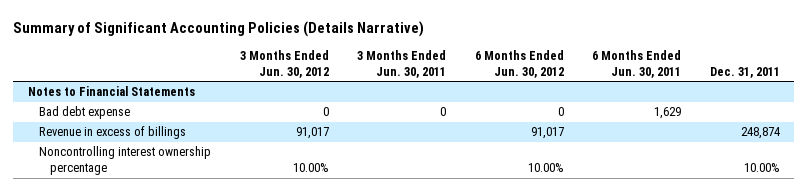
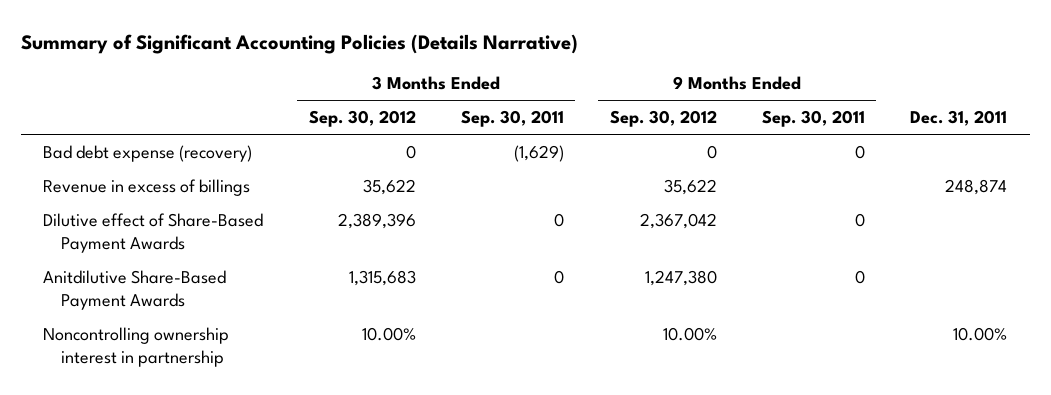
- | 3 Months Ended Jun. 30, 2012 | 3 Months Ended Jun. 30, 2011 | 6 Months Ended Jun. 30, 2012 | 6 Months Ended Jun. 30, 2011 | Dec. 31, 2011
+ | 3 Months Ended Sep. 30, 2012 | 3 Months Ended Sep. 30, 2011 | 9 Months Ended Sep. 30, 2012 | 9 Months Ended Sep. 30, 2011 | Dec. 31, 2011
- Notes to Financial Statements
- Bad debt expense | 0 | 0 | 0 | 1,629 |
+ Bad debt expense (recovery) | 0 | (1,629) | 0 | 0 |
- Noncontrolling interest ownership percentage | 10.00% | | 10.00% | | 10.00%
+ Dilutive effect of Share-Based Payment Awards | 2,389,396 | 0 | 2,367,042 | 0 |
+ Anitdilutive Share-Based Payment Awards | 1,315,683 | 0 | 1,247,380 | 0 |
+ Noncontrolling ownership interest in partnership | 10.00% | | 10.00% | | 10.00%

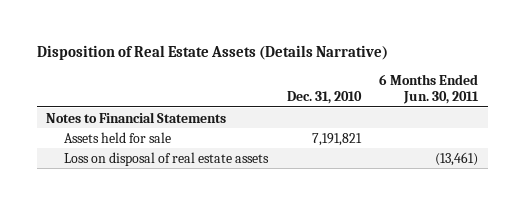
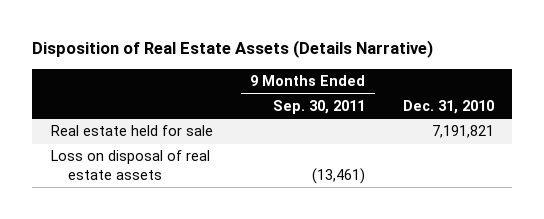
- | Dec. 31, 2010 | 6 Months Ended Jun. 30, 2011
+ | 9 Months Ended Sep. 30, 2011 | Dec. 31, 2010
- Notes to Financial Statements
- Assets held for sale | 7,191,821 |
+ Real estate held for sale | | 7,191,821

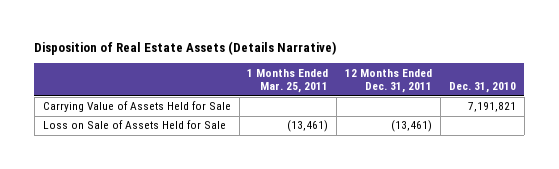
- | 9 Months Ended Sep. 30, 2011 | Dec. 31, 2010
+ | 1 Months Ended Mar. 25, 2011 | 12 Months Ended Dec. 31, 2011 | Dec. 31, 2010
- Real estate held for sale | | 7,191,821
- Loss on disposal of real estate assets | (13,461) |
+ Carrying Value of Assets Held for Sale | | | 7,191,821
+ Loss on Sale of Assets Held for Sale | (13,461) | (13,461) |

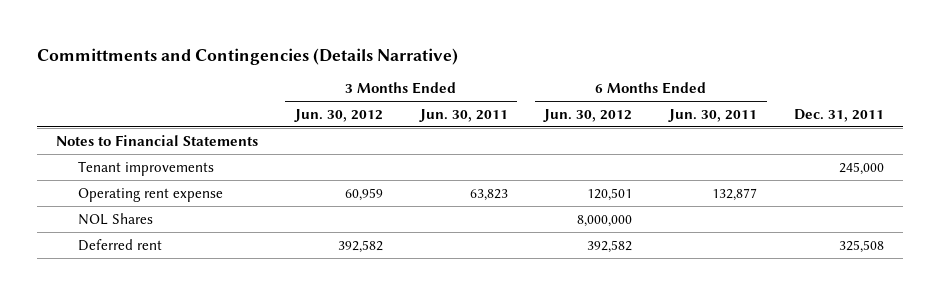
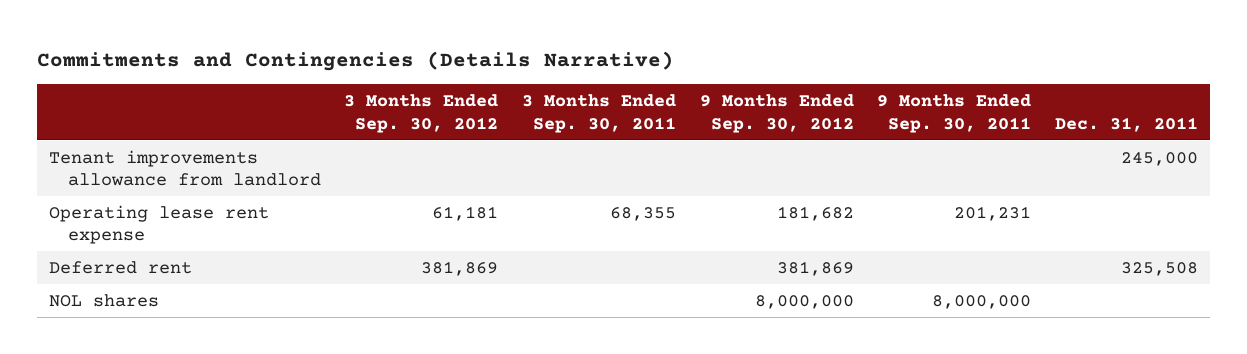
- Committments and Contingencies (Details Narrative)
+ Commitments and Contingencies (Details Narrative)
- | 3 Months Ended Jun. 30, 2012 | 3 Months Ended Jun. 30, 2011 | 6 Months Ended Jun. 30, 2012 | 6 Months Ended Jun. 30, 2011 | Dec. 31, 2011
+ | 3 Months Ended Sep. 30, 2012 | 3 Months Ended Sep. 30, 2011 | 9 Months Ended Sep. 30, 2012 | 9 Months Ended Sep. 30, 2011 | Dec. 31, 2011
- Notes to Financial Statements
- Tenant improvements | | | | | 245,000
- Operating rent expense | 60,959 | 63,823 | 120,501 | 132,877 |
- NOL Shares | | | 8,000,000 | |
+ Tenant improvements allowance from landlord | | | | | 245,000
+ Operating lease rent expense | 61,181 | 68,355 | 181,682 | 201,231 |
+ NOL shares | | | 8,000,000 | 8,000,000 |

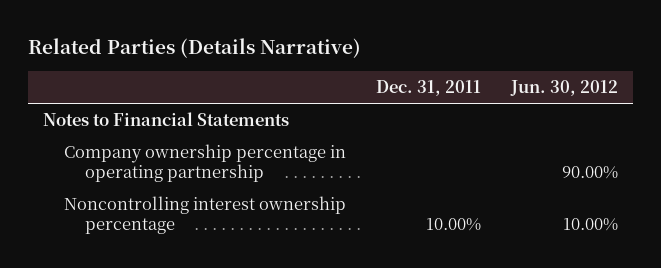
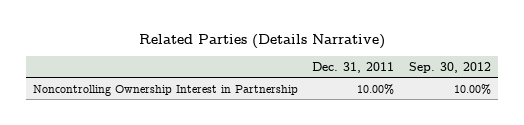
- | Dec. 31, 2011 | Jun. 30, 2012
+ | Dec. 31, 2011 | Sep. 30, 2012
- Notes to Financial Statements
- Company ownership percentage in operating partnership | | 90.00%
- Noncontrolling interest ownership percentage | 10.00% | 10.00%
+ Noncontrolling Ownership Interest in Partnership | 10.00% | 10.00%

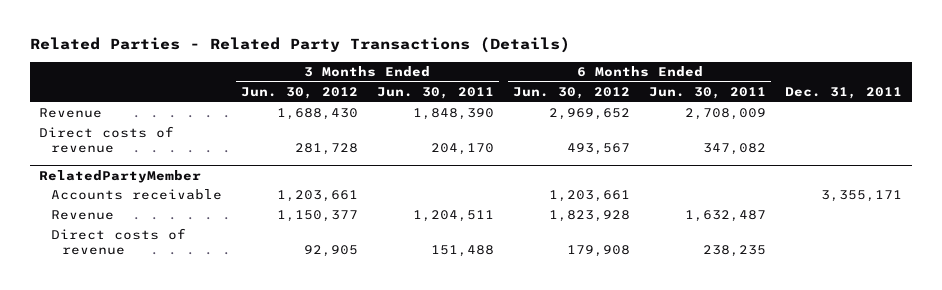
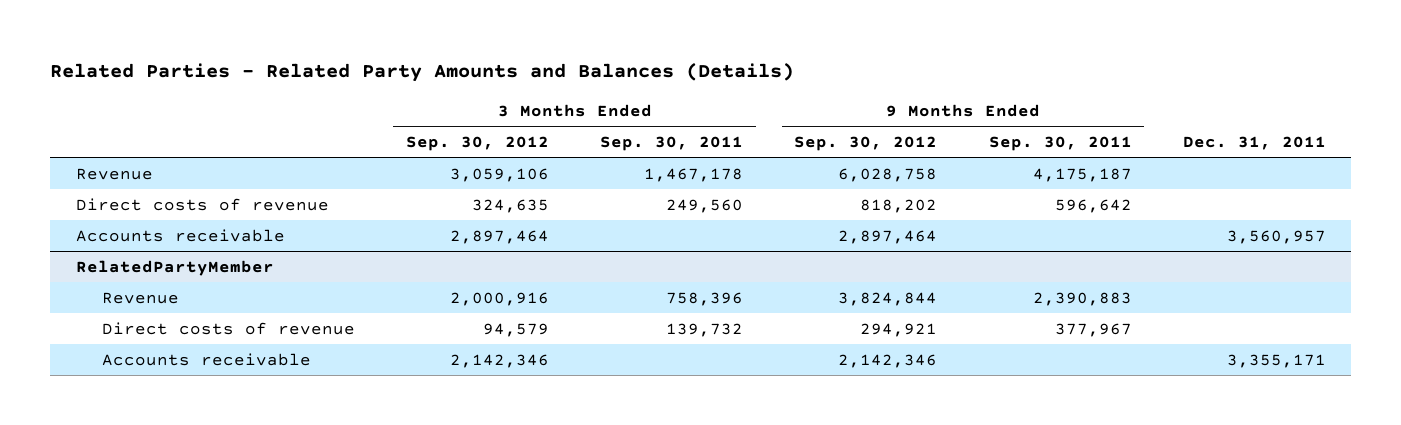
- Related Parties - Related Party Transactions (Details)
+ Related Parties - Related Party Amounts and Balances (Details)
- | 3 Months Ended Jun. 30, 2012 | 3 Months Ended Jun. 30, 2011 | 6 Months Ended Jun. 30, 2012 | 6 Months Ended Jun. 30, 2011 | Dec. 31, 2011
+ | 3 Months Ended Sep. 30, 2012 | 3 Months Ended Sep. 30, 2011 | 9 Months Ended Sep. 30, 2012 | 9 Months Ended Sep. 30, 2011 | Dec. 31, 2011
+ Accounts receivable | 2,897,464 | | 2,897,464 | | 3,560,957
@ RelatedPartyMember
moved down: Accounts receivable | 2,142,346 | | 2,142,346 | | 3,355,171

